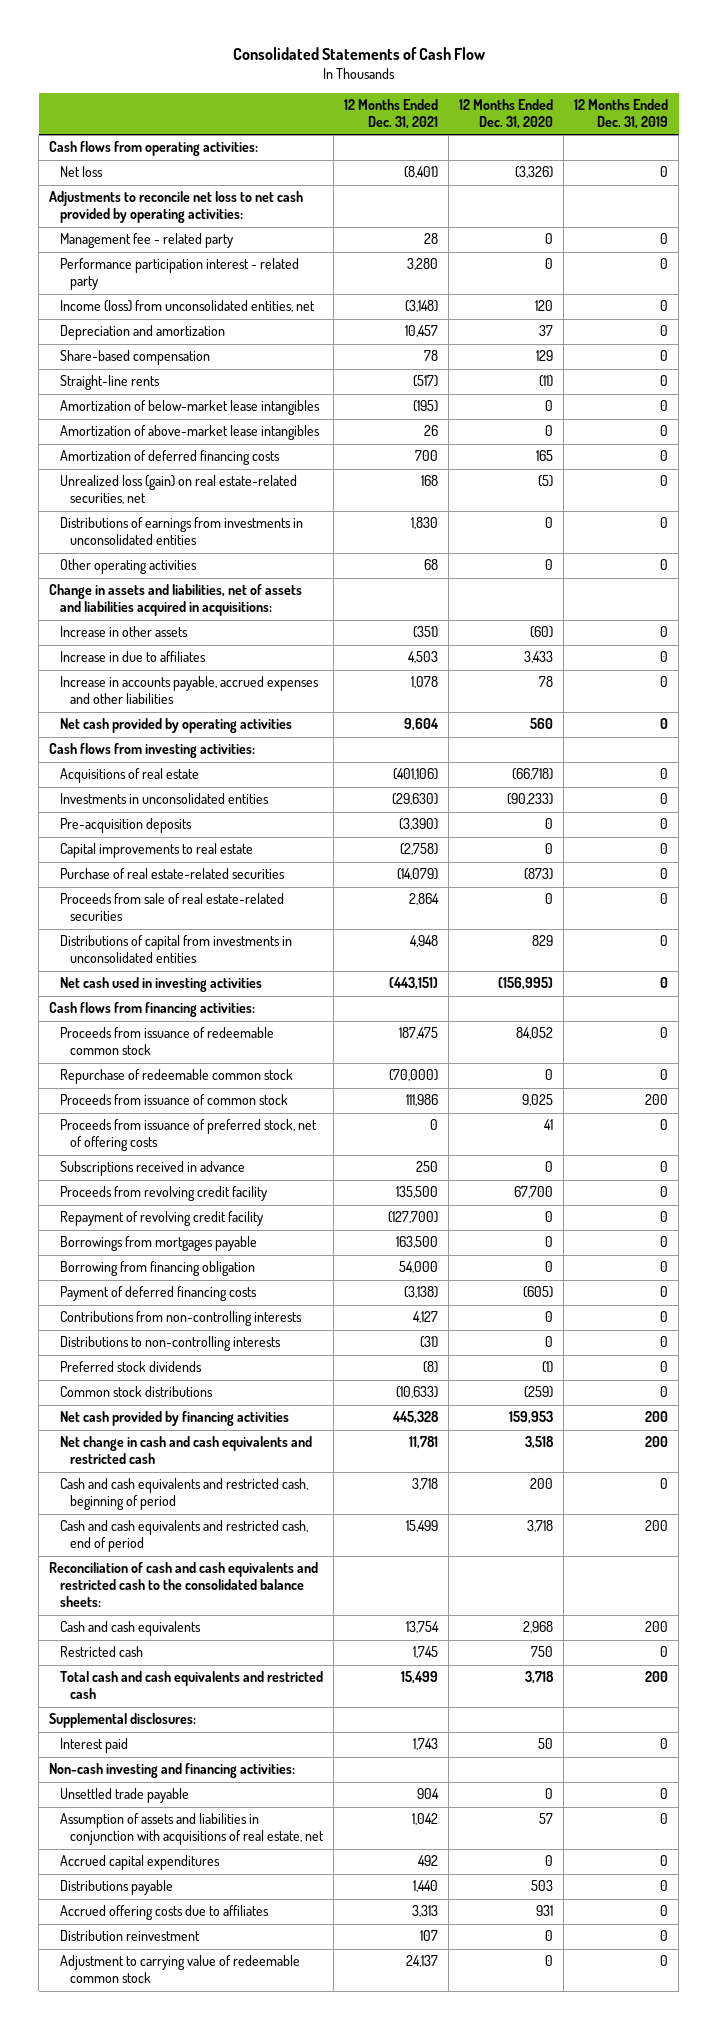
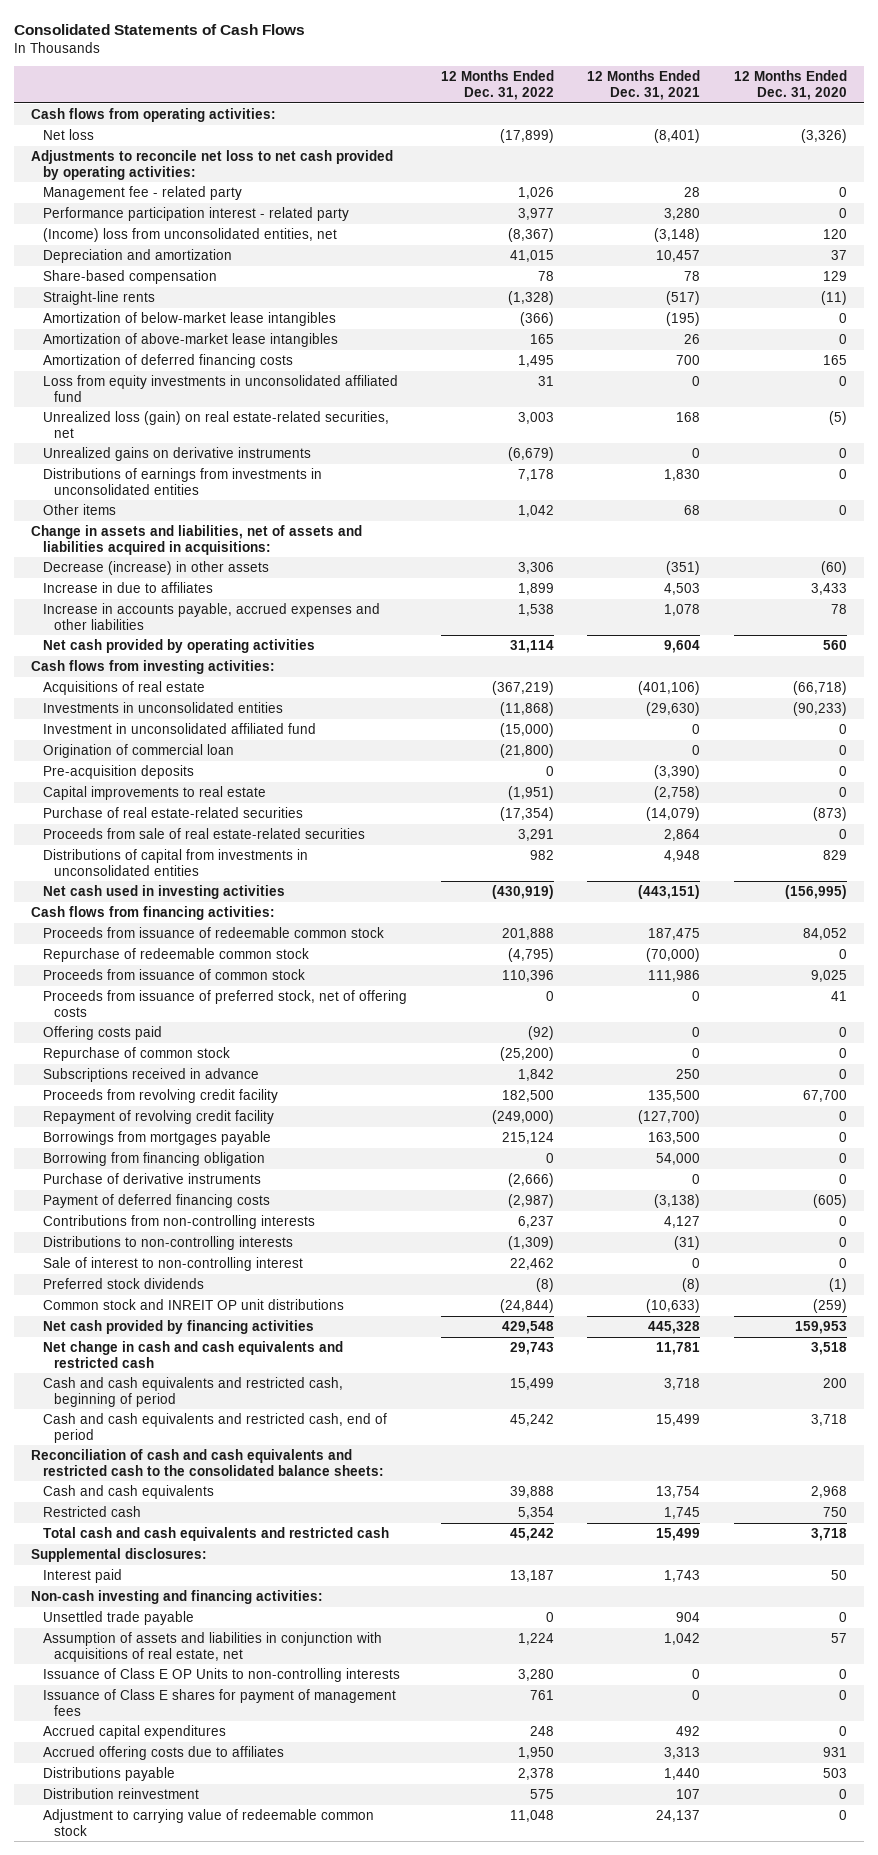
- Consolidated Statements of Cash Flow
+ Consolidated Statements of Cash Flows
- | 12 Months Ended Dec. 31, 2021 | 12 Months Ended Dec. 31, 2020 | 12 Months Ended Dec. 31, 2019
+ | 12 Months Ended Dec. 31, 2022 | 12 Months Ended Dec. 31, 2021 | 12 Months Ended Dec. 31, 2020
- Income (loss) from unconsolidated entities, net | (3,148) | 120 | 0
+ (Income) loss from unconsolidated entities, net | (8,367) | (3,148) | 120
+ Loss from equity investments in unconsolidated affiliated fund | 31 | 0 | 0
+ Unrealized gains on derivative instruments | (6,679) | 0 | 0
- Other operating activities | 68 | 0 | 0
+ Other items | 1,042 | 68 | 0
- Increase in other assets | (351) | (60) | 0
+ Decrease (increase) in other assets | 3,306 | (351) | (60)
+ Investment in unconsolidated affiliated fund | (15,000) | 0 | 0
+ Origination of commercial loan | (21,800) | 0 | 0
+ Offering costs paid | (92) | 0 | 0
+ Repurchase of common stock | (25,200) | 0 | 0
+ Purchase of derivative instruments | (2,666) | 0 | 0
+ Sale of interest to non-controlling interest | 22,462 | 0 | 0
- Common stock distributions | (10,633) | (259) | 0
+ Common stock and INREIT OP unit distributions | (24,844) | (10,633) | (259)
+ Issuance of Class E OP Units to non-controlling interests | 3,280 | 0 | 0
+ Issuance of Class E shares for payment of management fees | 761 | 0 | 0
moved down: Distributions payable | 2,378 | 1,440 | 503

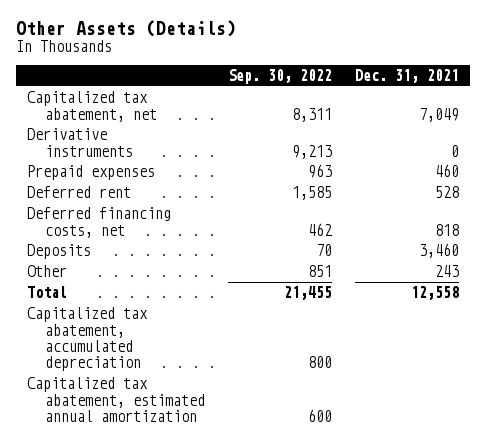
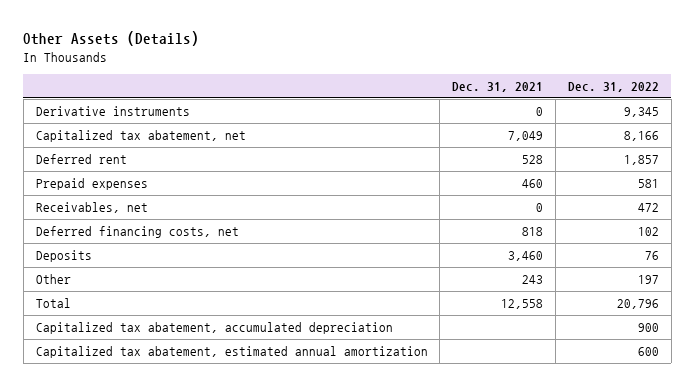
- | Sep. 30, 2022 | Dec. 31, 2021
+ | Dec. 31, 2021 | Dec. 31, 2022
moved down: Capitalized tax abatement, net | 7,049 | 8,166
moved down: Prepaid expenses | 460 | 581
+ Receivables, net | 0 | 472

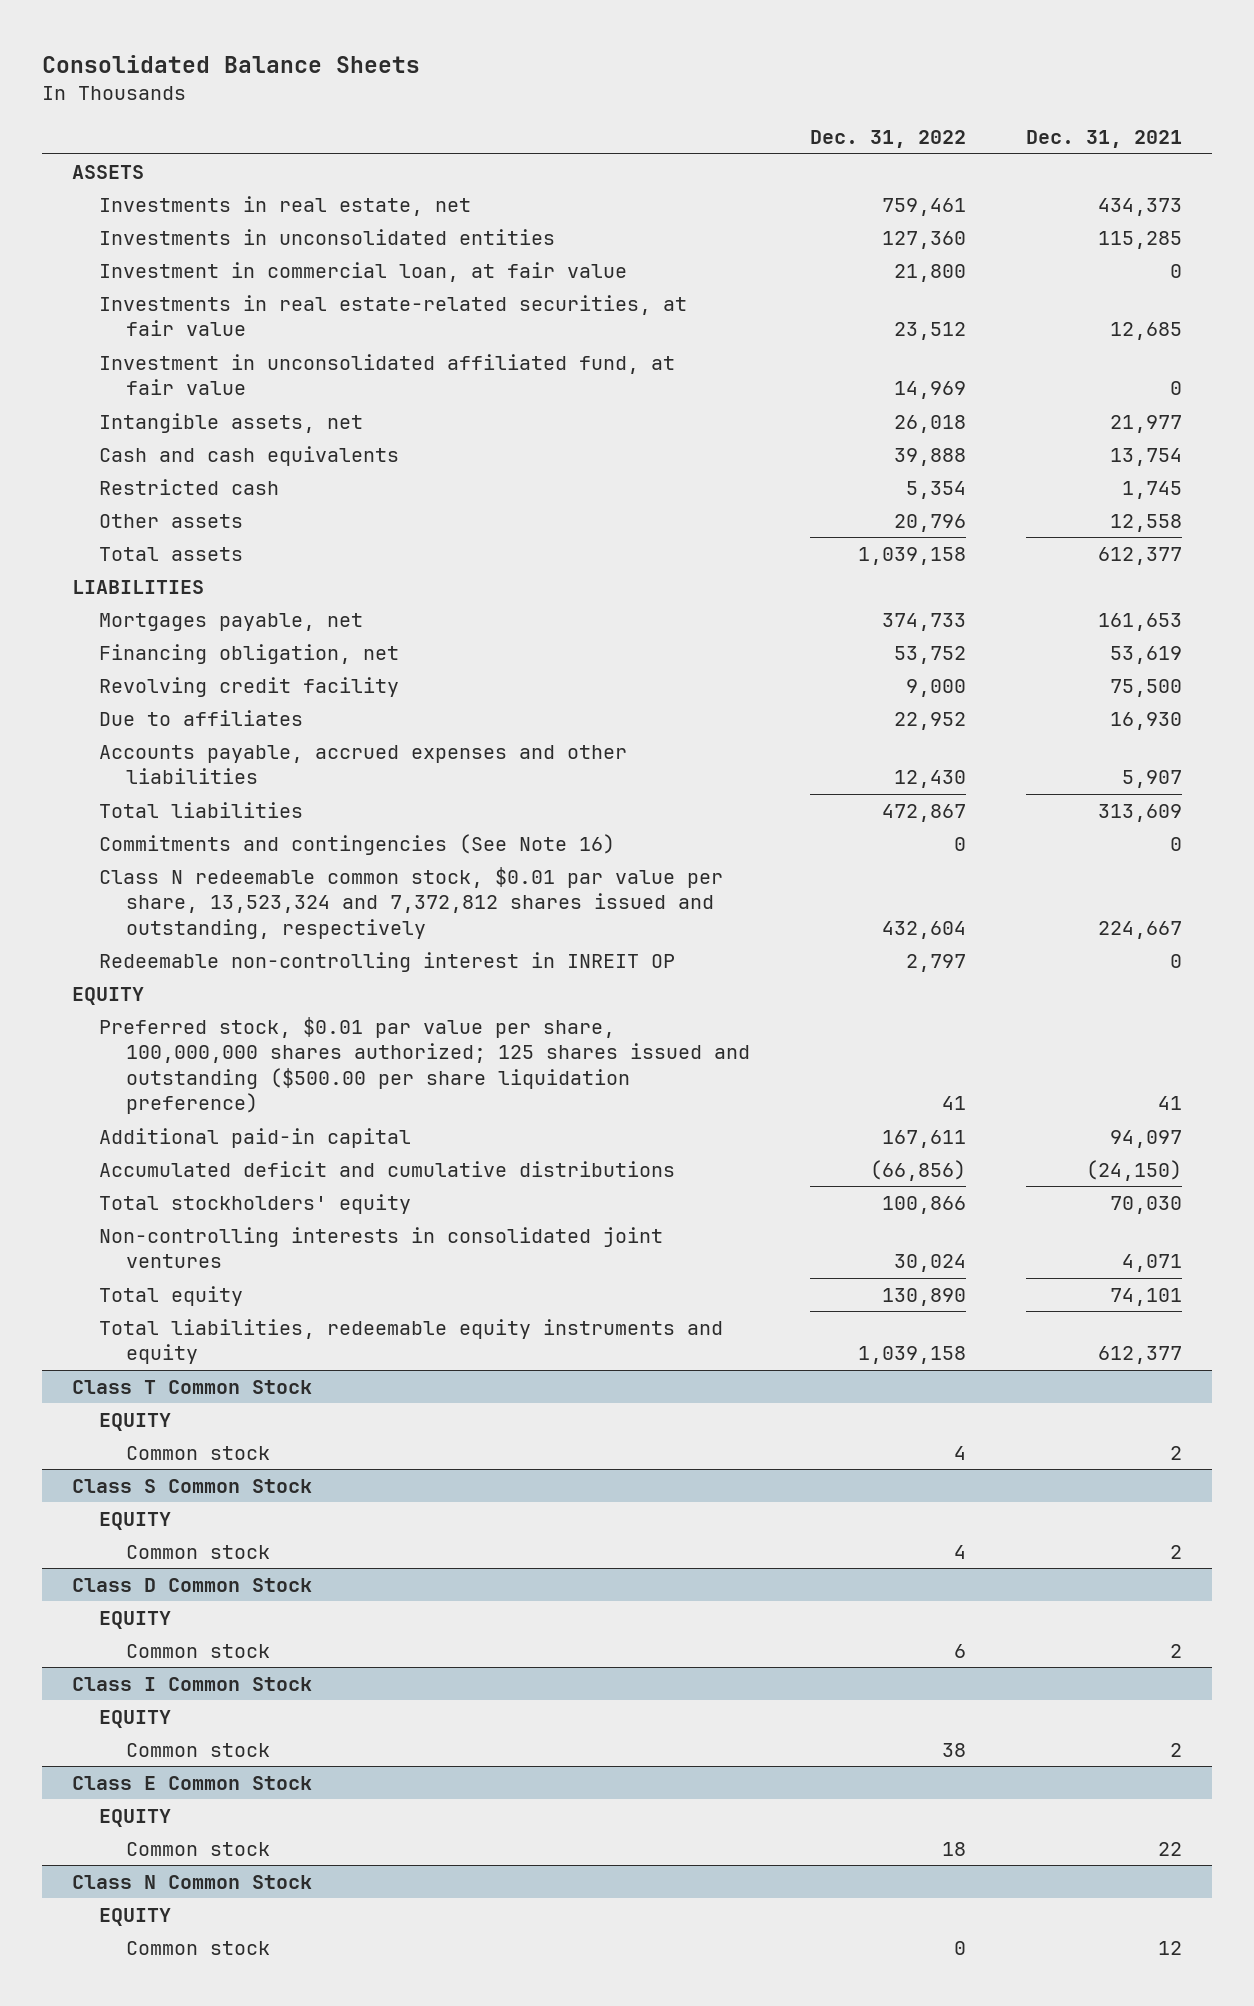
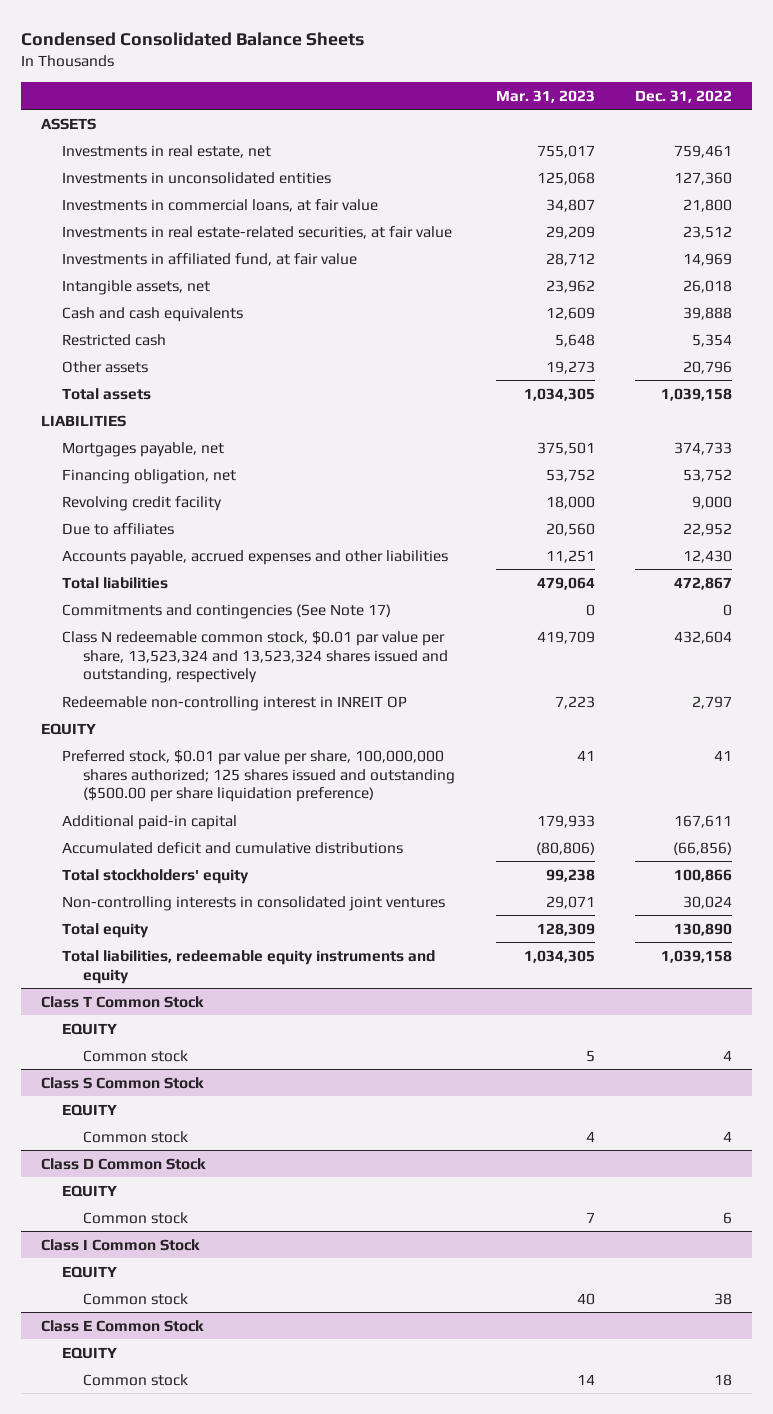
- Consolidated Balance Sheets
+ Condensed Consolidated Balance Sheets
- | Dec. 31, 2022 | Dec. 31, 2021
+ | Mar. 31, 2023 | Dec. 31, 2022
- Investment in commercial loan, at fair value | 21,800 | 0
+ Investments in commercial loans, at fair value | 34,807 | 21,800
- Investment in unconsolidated affiliated fund, at fair value | 14,969 | 0
+ Investments in affiliated fund, at fair value | 28,712 | 14,969
- Commitments and contingencies (See Note 16) | 0 | 0
- Class N redeemable common stock, $0.01 par value per share, 13,523,324 and 7,372,812 shares issued and outstanding, respectively | 432,604 | 224,667
+ Commitments and contingencies (See Note 17) | 0 | 0
+ Class N redeemable common stock, $0.01 par value per share, 13,523,324 and 13,523,324 shares issued and outstanding, respectively | 419,709 | 432,604
- Class N Common Stock
- EQUITY
- Common stock | 0 | 12

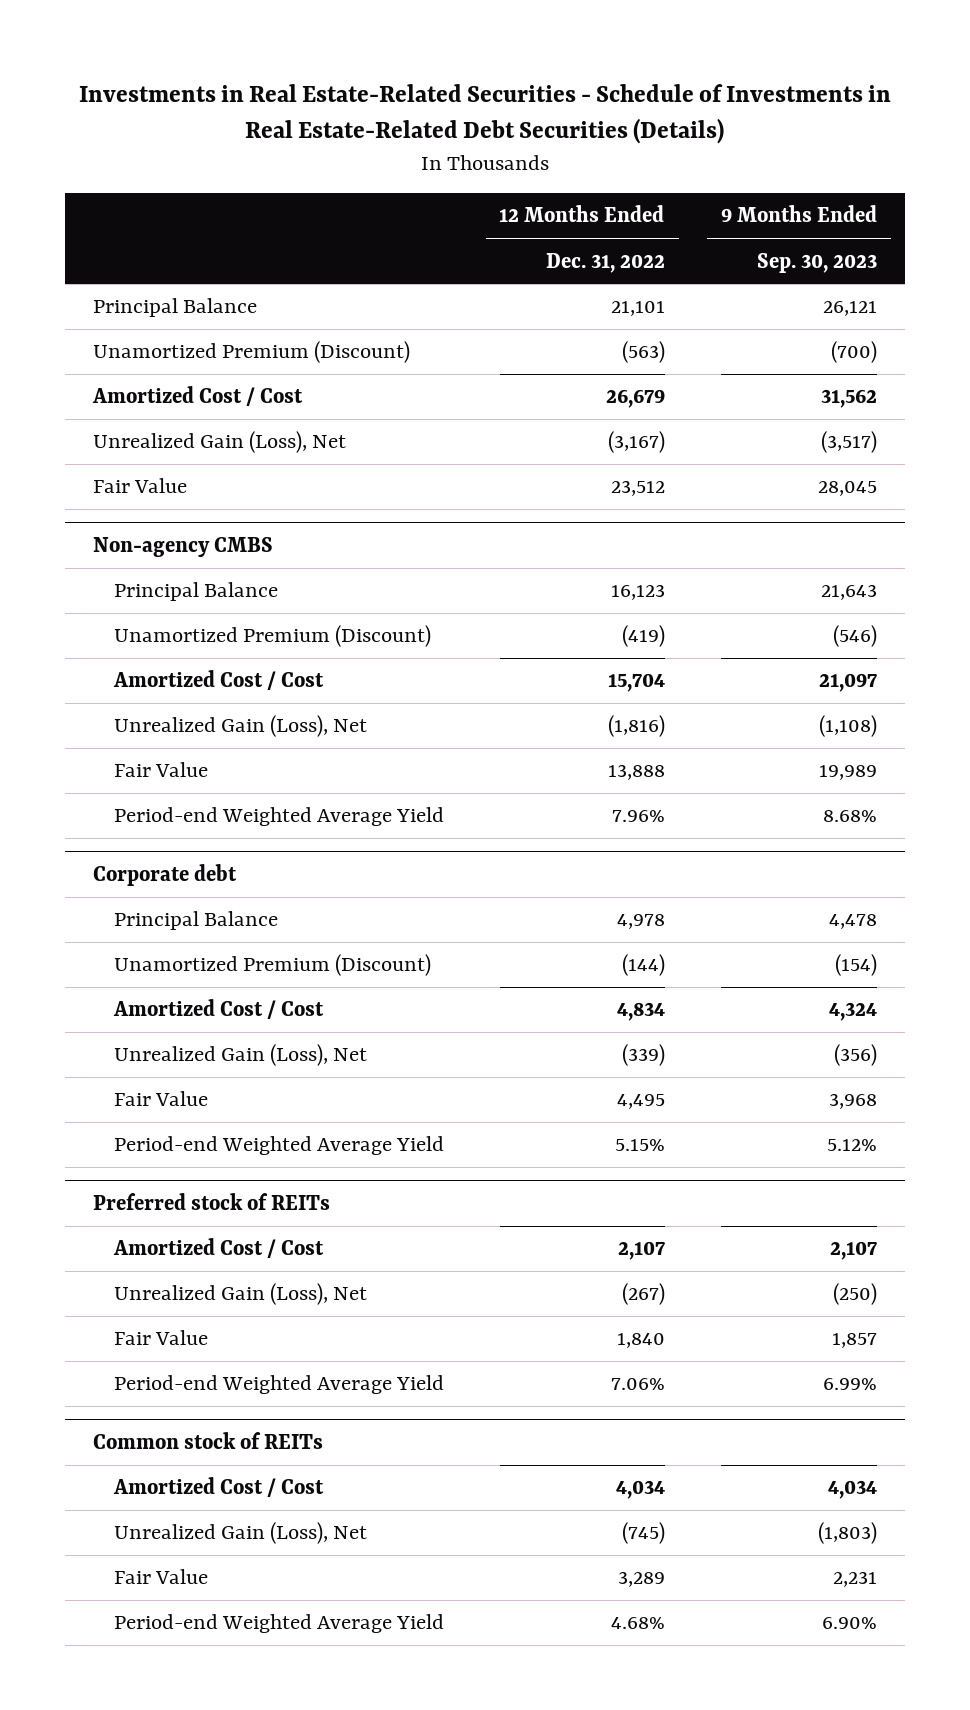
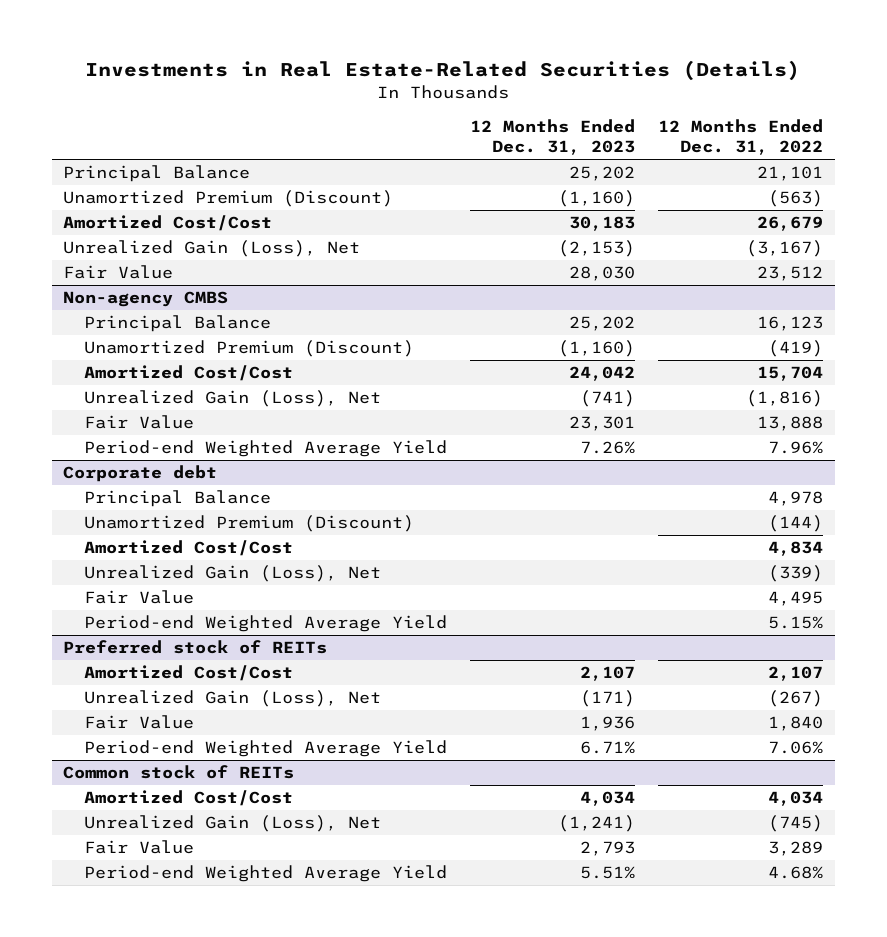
- Investments in Real Estate-Related Securities - Schedule of Investments in Real Estate-Related Debt Securities (Details)
+ Investments in Real Estate-Related Securities (Details)
- | 12 Months Ended Dec. 31, 2022 | 9 Months Ended Sep. 30, 2023
+ | 12 Months Ended Dec. 31, 2023 | 12 Months Ended Dec. 31, 2022
- Amortized Cost / Cost | 26,679 | 31,562
+ Amortized Cost/Cost | 30,183 | 26,679
@ Non-agency CMBS
- Amortized Cost / Cost | 15,704 | 21,097
+ Amortized Cost/Cost | 24,042 | 15,704
@ Corporate debt
- Amortized Cost / Cost | 4,834 | 4,324
+ Amortized Cost/Cost | | 4,834
@ Preferred stock of REITs
- Amortized Cost / Cost | 2,107 | 2,107
+ Amortized Cost/Cost | 2,107 | 2,107
@ Common stock of REITs
- Amortized Cost / Cost | 4,034 | 4,034
+ Amortized Cost/Cost | 4,034 | 4,034

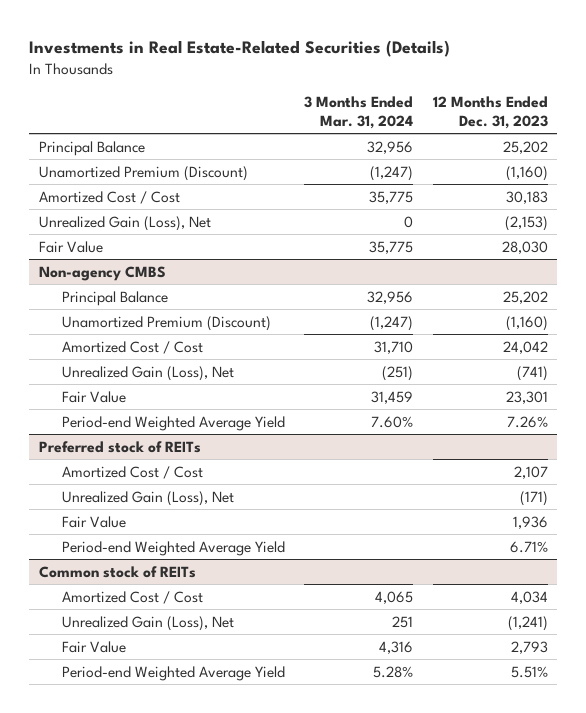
- | 12 Months Ended Dec. 31, 2023 | 12 Months Ended Dec. 31, 2022
+ | 3 Months Ended Mar. 31, 2024 | 12 Months Ended Dec. 31, 2023
- Amortized Cost/Cost | 30,183 | 26,679
+ Amortized Cost / Cost | 35,775 | 30,183
@ Non-agency CMBS
- Amortized Cost/Cost | 24,042 | 15,704
+ Amortized Cost / Cost | 31,710 | 24,042
- Corporate debt
- Principal Balance | | 4,978
- Unamortized Premium (Discount) | | (144)
- Amortized Cost/Cost | | 4,834
- Unrealized Gain (Loss), Net | | (339)
- Fair Value | | 4,495
- Period-end Weighted Average Yield | | 5.15%
@ Preferred stock of REITs
- Amortized Cost/Cost | 2,107 | 2,107
+ Amortized Cost / Cost | | 2,107
@ Common stock of REITs
- Amortized Cost/Cost | 4,034 | 4,034
+ Amortized Cost / Cost | 4,065 | 4,034

